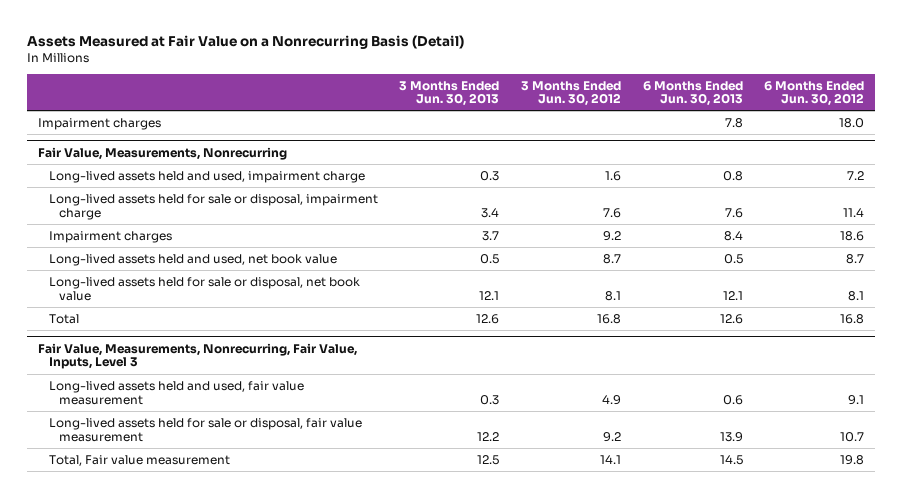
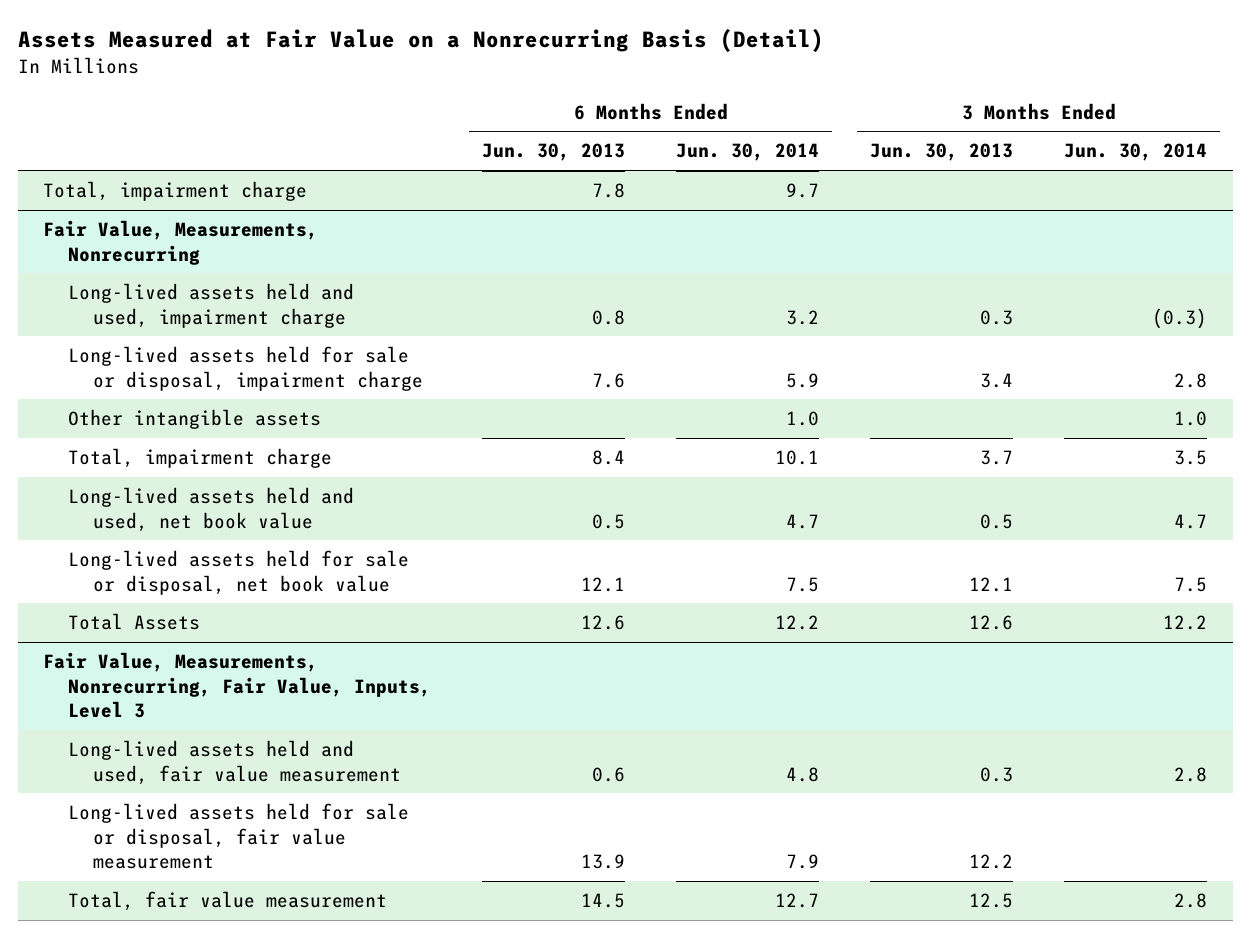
- | 3 Months Ended Jun. 30, 2013 | 3 Months Ended Jun. 30, 2012 | 6 Months Ended Jun. 30, 2013 | 6 Months Ended Jun. 30, 2012
+ | 6 Months Ended Jun. 30, 2013 | 6 Months Ended Jun. 30, 2014 | 3 Months Ended Jun. 30, 2013 | 3 Months Ended Jun. 30, 2014
- Impairment charges | | | 7.8 | 18.0
+ Total, impairment charge | 7.8 | 9.7 | |
@ Fair Value, Measurements, Nonrecurring
- Impairment charges | 3.7 | 9.2 | 8.4 | 18.6
+ Other intangible assets | | 1.0 | | 1.0
+ Total, impairment charge | 8.4 | 10.1 | 3.7 | 3.5
- Total | 12.6 | 16.8 | 12.6 | 16.8
+ Total Assets | 12.6 | 12.2 | 12.6 | 12.2
@ Fair Value, Measurements, Nonrecurring, Fair Value, Inputs, Level 3
- Total, Fair value measurement | 12.5 | 14.1 | 14.5 | 19.8
+ Total, fair value measurement | 14.5 | 12.7 | 12.5 | 2.8

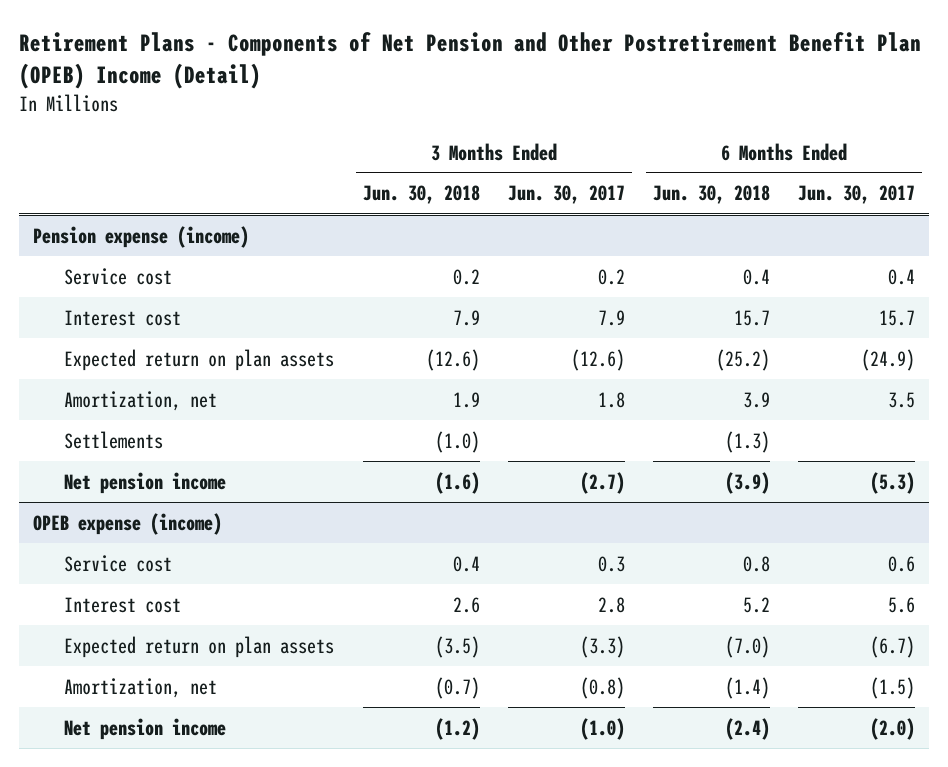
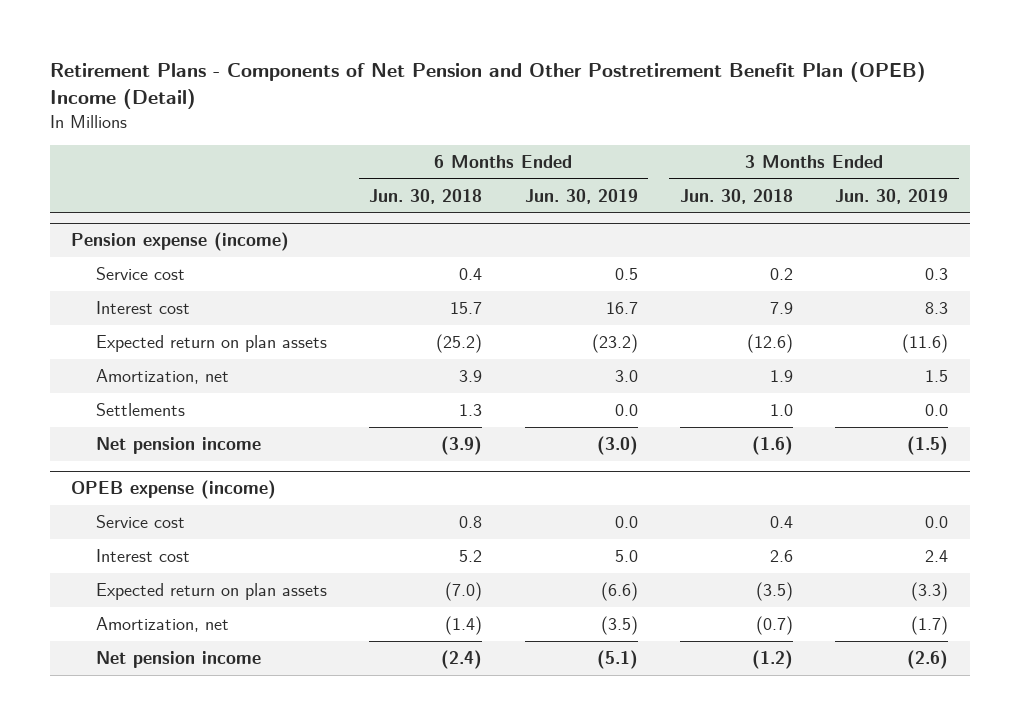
- | 3 Months Ended Jun. 30, 2018 | 3 Months Ended Jun. 30, 2017 | 6 Months Ended Jun. 30, 2018 | 6 Months Ended Jun. 30, 2017
+ | 6 Months Ended Jun. 30, 2018 | 6 Months Ended Jun. 30, 2019 | 3 Months Ended Jun. 30, 2018 | 3 Months Ended Jun. 30, 2019
@ Pension expense (income)
- Settlements | (1.0) | | (1.3) |
+ Settlements | 1.3 | 0.0 | 1.0 | 0.0

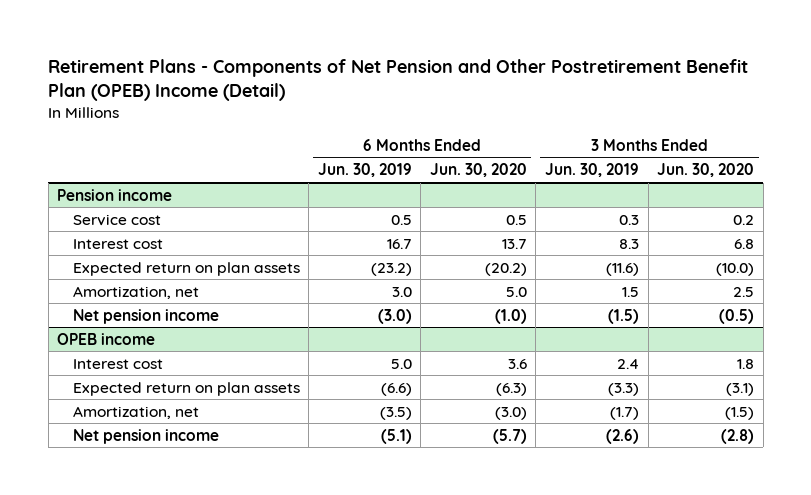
- | 6 Months Ended Jun. 30, 2018 | 6 Months Ended Jun. 30, 2019 | 3 Months Ended Jun. 30, 2018 | 3 Months Ended Jun. 30, 2019
+ | 6 Months Ended Jun. 30, 2019 | 6 Months Ended Jun. 30, 2020 | 3 Months Ended Jun. 30, 2019 | 3 Months Ended Jun. 30, 2020
- Pension expense (income)
+ Pension income
- Settlements | 1.3 | 0.0 | 1.0 | 0.0
- OPEB expense (income)
- Service cost | 0.8 | 0.0 | 0.4 | 0.0
+ OPEB income

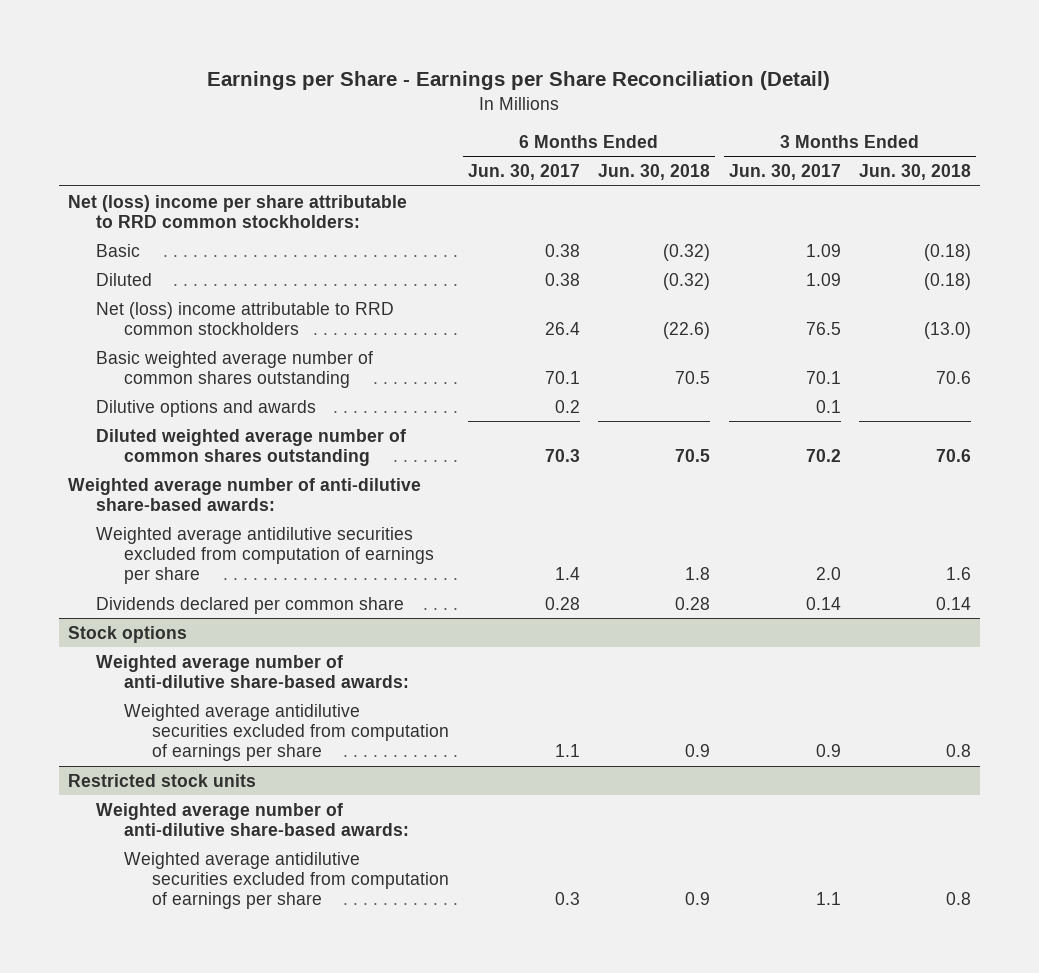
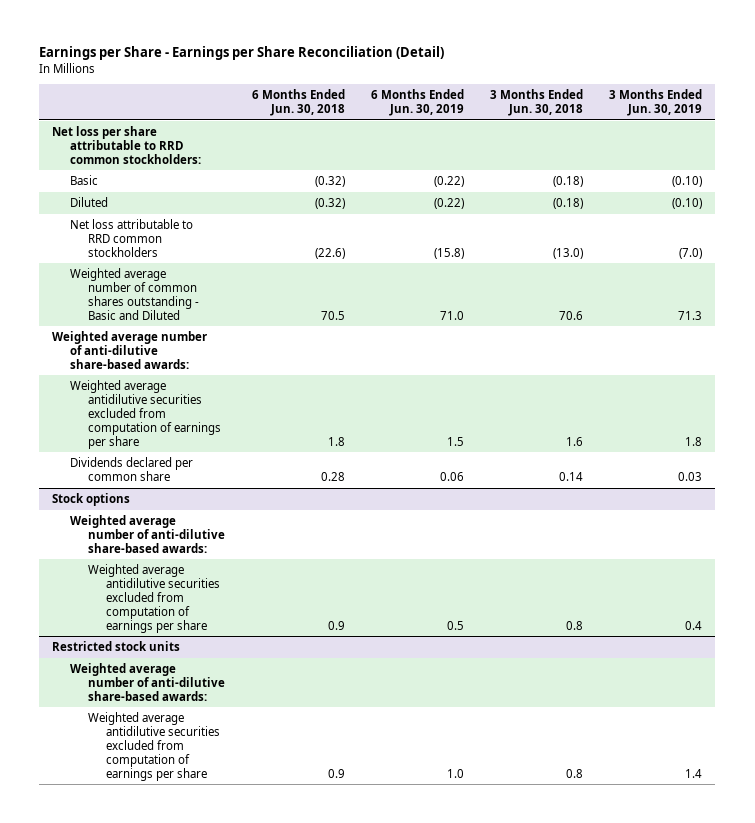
- | 6 Months Ended Jun. 30, 2017 | 6 Months Ended Jun. 30, 2018 | 3 Months Ended Jun. 30, 2017 | 3 Months Ended Jun. 30, 2018
+ | 6 Months Ended Jun. 30, 2018 | 6 Months Ended Jun. 30, 2019 | 3 Months Ended Jun. 30, 2018 | 3 Months Ended Jun. 30, 2019
- Net (loss) income per share attributable to RRD common stockholders:
+ Net loss per share attributable to RRD common stockholders:
- Net (loss) income attributable to RRD common stockholders | 26.4 | (22.6) | 76.5 | (13.0)
- Basic weighted average number of common shares outstanding | 70.1 | 70.5 | 70.1 | 70.6
- Dilutive options and awards | 0.2 | | 0.1 |
- Diluted weighted average number of common shares outstanding | 70.3 | 70.5 | 70.2 | 70.6
+ Net loss attributable to RRD common stockholders | (22.6) | (15.8) | (13.0) | (7.0)
+ Weighted average number of common shares outstanding - Basic and Diluted | 70.5 | 71.0 | 70.6 | 71.3

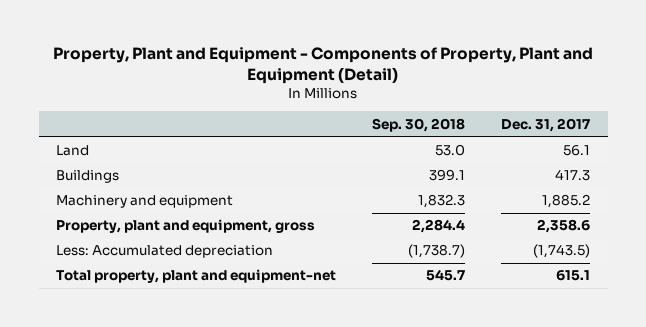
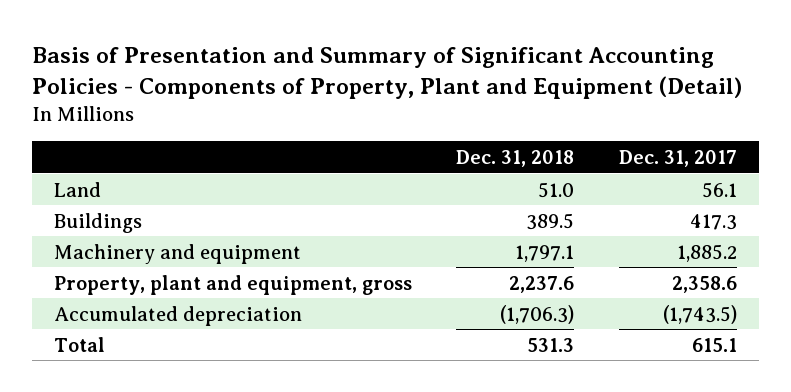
- Property, Plant and Equipment - Components of Property, Plant and Equipment (Detail)
+ Basis of Presentation and Summary of Significant Accounting Policies - Components of Property, Plant and Equipment (Detail)
- | Sep. 30, 2018 | Dec. 31, 2017
+ | Dec. 31, 2018 | Dec. 31, 2017
- Less: Accumulated depreciation | (1,738.7) | (1,743.5)
- Total property, plant and equipment-net | 545.7 | 615.1
+ Accumulated depreciation | (1,706.3) | (1,743.5)
+ Total | 531.3 | 615.1

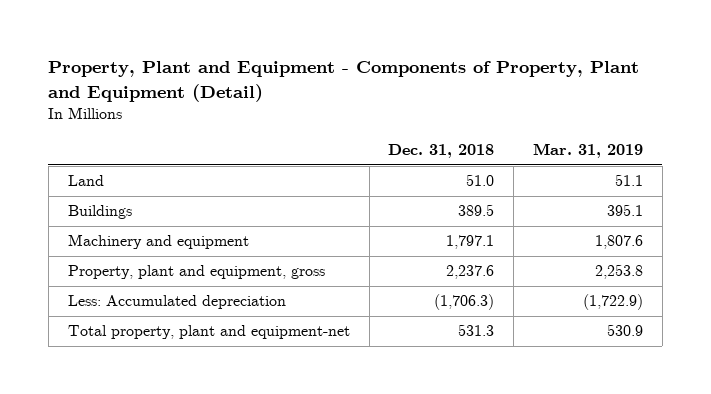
- Basis of Presentation and Summary of Significant Accounting Policies - Components of Property, Plant and Equipment (Detail)
+ Property, Plant and Equipment - Components of Property, Plant and Equipment (Detail)
- | Dec. 31, 2018 | Dec. 31, 2017
+ | Dec. 31, 2018 | Mar. 31, 2019
- Accumulated depreciation | (1,706.3) | (1,743.5)
- Total | 531.3 | 615.1
+ Less: Accumulated depreciation | (1,706.3) | (1,722.9)
+ Total property, plant and equipment-net | 531.3 | 530.9

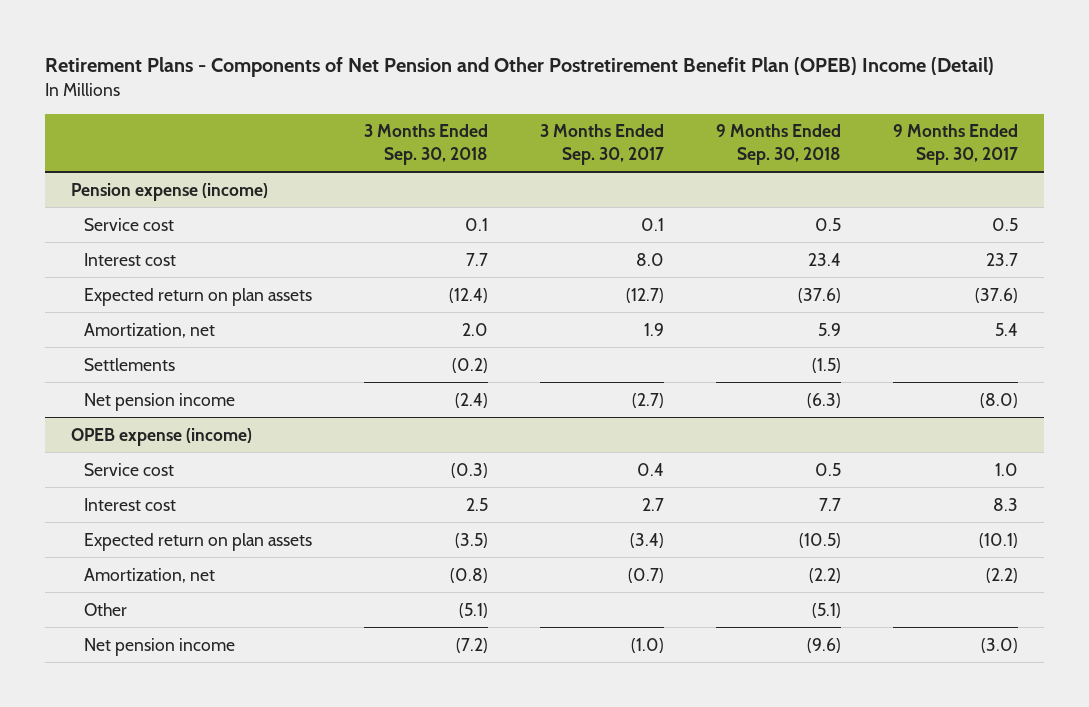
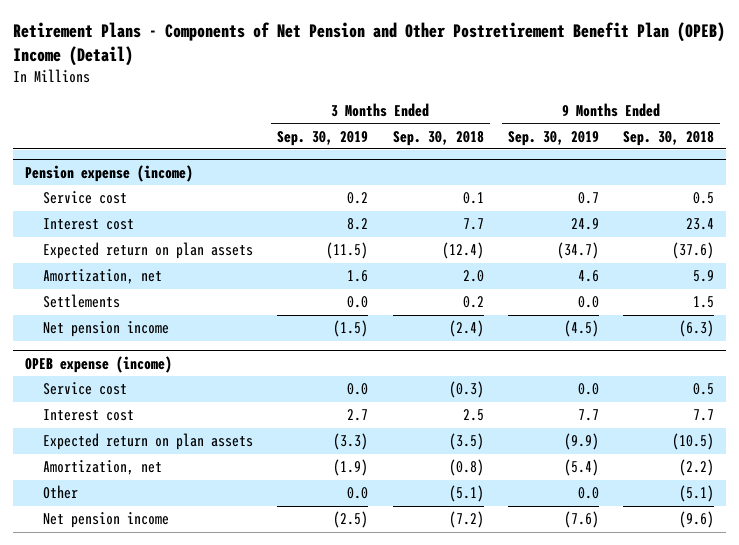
- | 3 Months Ended Sep. 30, 2018 | 3 Months Ended Sep. 30, 2017 | 9 Months Ended Sep. 30, 2018 | 9 Months Ended Sep. 30, 2017
+ | 3 Months Ended Sep. 30, 2019 | 3 Months Ended Sep. 30, 2018 | 9 Months Ended Sep. 30, 2019 | 9 Months Ended Sep. 30, 2018
@ Pension expense (income)
- Settlements | (0.2) | | (1.5) |
+ Settlements | 0.0 | 0.2 | 0.0 | 1.5

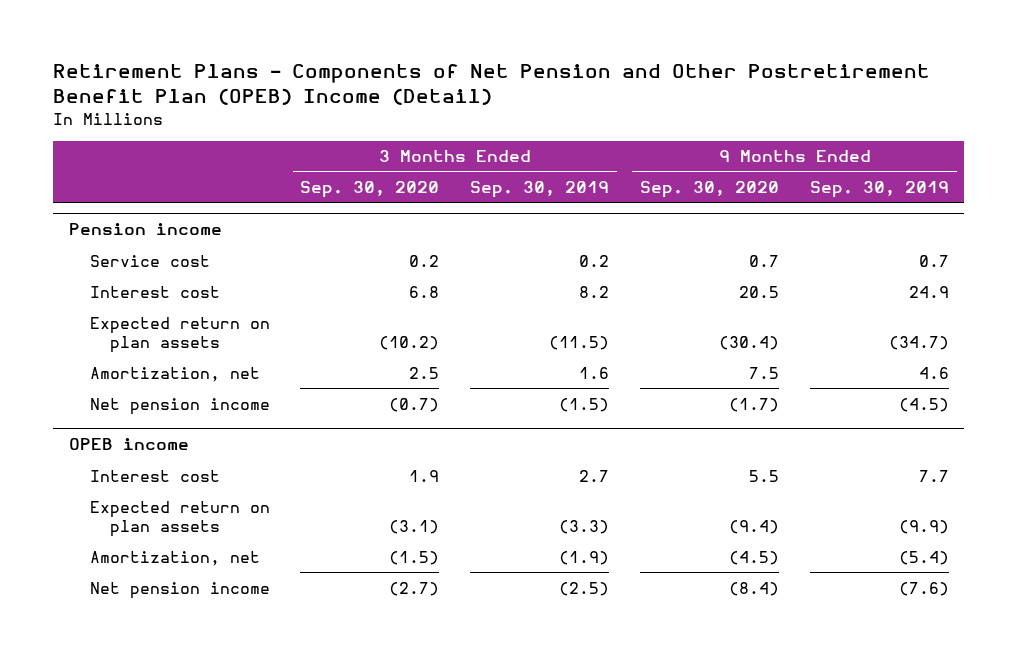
- | 3 Months Ended Sep. 30, 2019 | 3 Months Ended Sep. 30, 2018 | 9 Months Ended Sep. 30, 2019 | 9 Months Ended Sep. 30, 2018
+ | 3 Months Ended Sep. 30, 2020 | 3 Months Ended Sep. 30, 2019 | 9 Months Ended Sep. 30, 2020 | 9 Months Ended Sep. 30, 2019
- Pension expense (income)
+ Pension income
- Settlements | 0.0 | 0.2 | 0.0 | 1.5
- OPEB expense (income)
- Service cost | 0.0 | (0.3) | 0.0 | 0.5
+ OPEB income
- Other | 0.0 | (5.1) | 0.0 | (5.1)

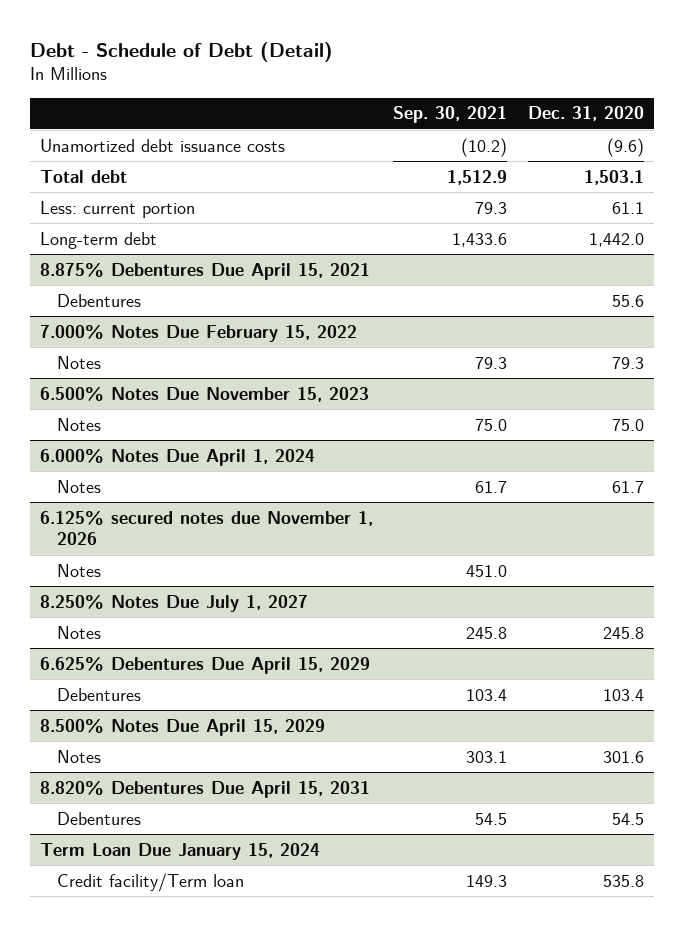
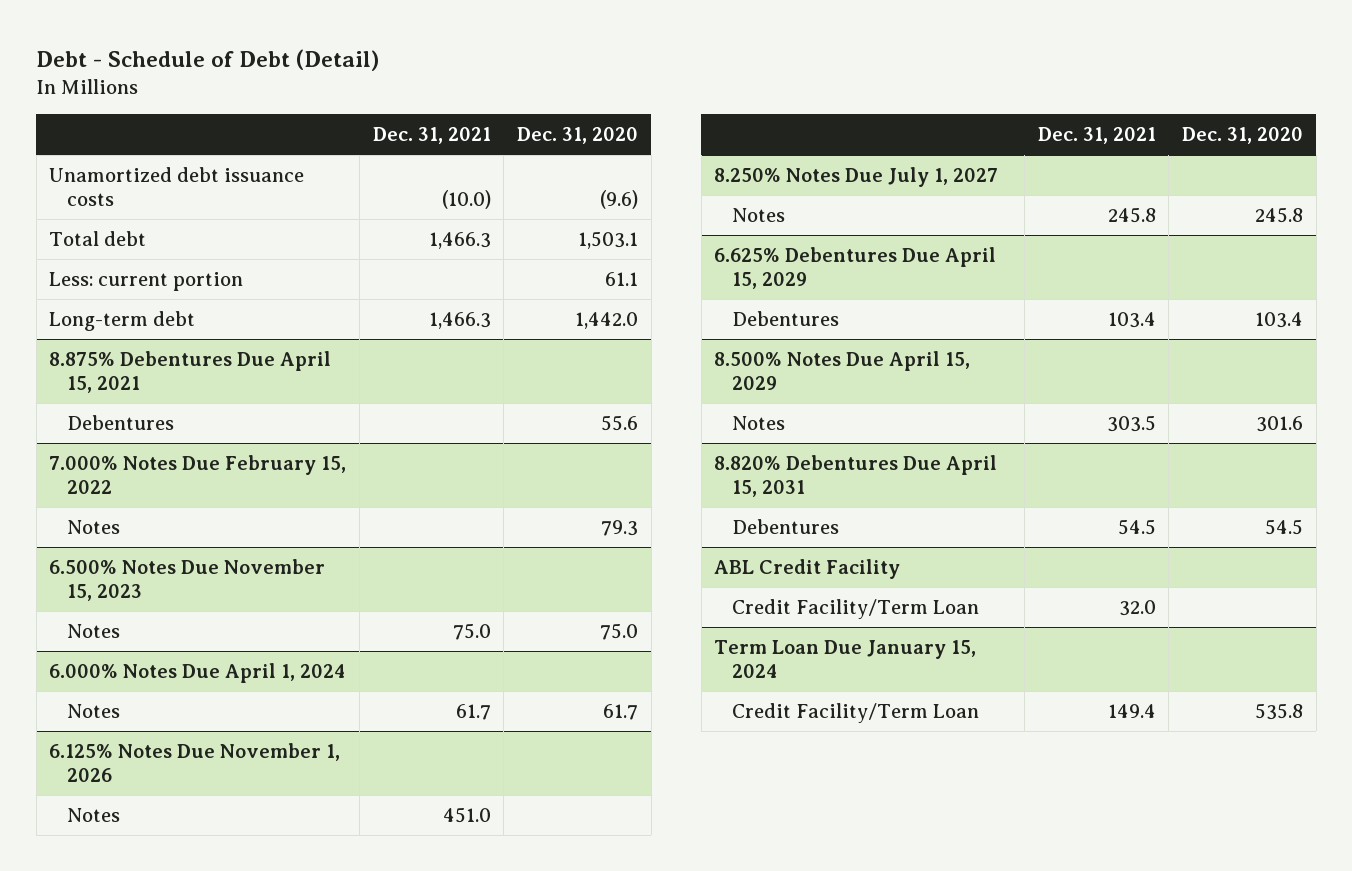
- | Sep. 30, 2021 | Dec. 31, 2020
+ | Dec. 31, 2021 | Dec. 31, 2020
- 6.125% secured notes due November 1, 2026
+ 6.125% Notes Due November 1, 2026
+ ABL Credit Facility
+ Credit Facility/Term Loan | 32.0 |
@ Term Loan Due January 15, 2024
- Credit facility/Term loan | 149.3 | 535.8
+ Credit Facility/Term Loan | 149.4 | 535.8

